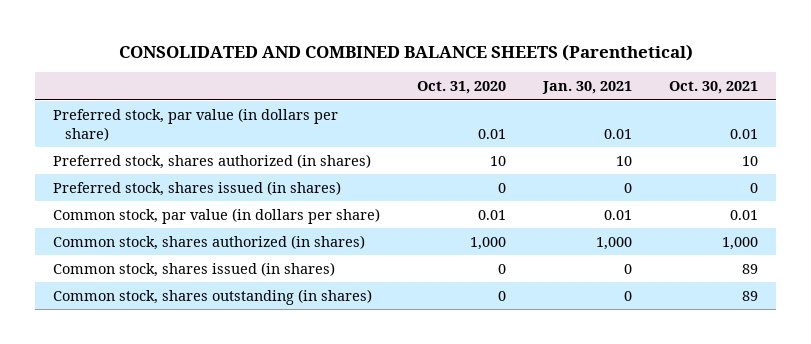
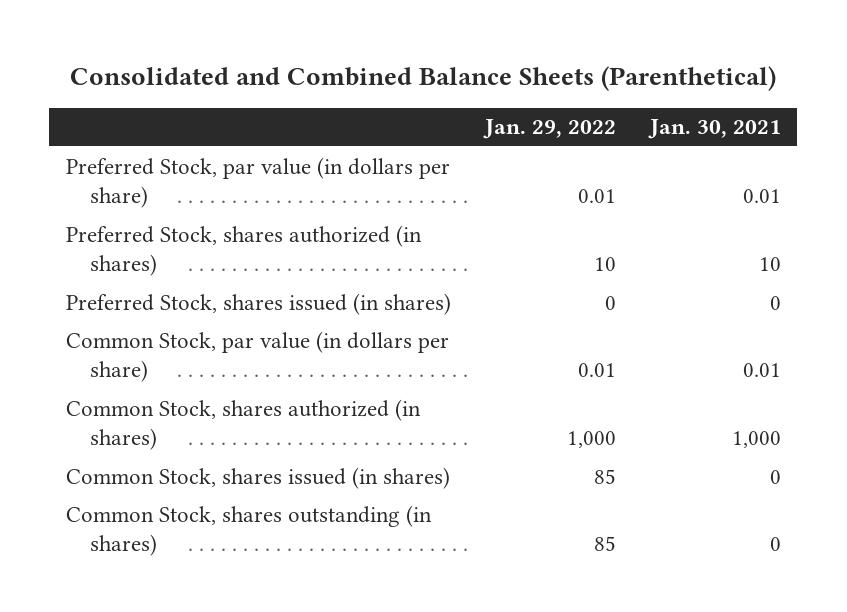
- CONSOLIDATED AND COMBINED BALANCE SHEETS (Parenthetical)
+ Consolidated and Combined Balance Sheets (Parenthetical)
- | Oct. 31, 2020 | Jan. 30, 2021 | Oct. 30, 2021
+ | Jan. 29, 2022 | Jan. 30, 2021
- Preferred stock, par value (in dollars per share) | 0.01 | 0.01 | 0.01
- Preferred stock, shares authorized (in shares) | 10 | 10 | 10
- Preferred stock, shares issued (in shares) | 0 | 0 | 0
- Common stock, par value (in dollars per share) | 0.01 | 0.01 | 0.01
- Common stock, shares authorized (in shares) | 1,000 | 1,000 | 1,000
- Common stock, shares issued (in shares) | 0 | 0 | 89
- Common stock, shares outstanding (in shares) | 0 | 0 | 89
+ Preferred Stock, par value (in dollars per share) | 0.01 | 0.01
+ Preferred Stock, shares authorized (in shares) | 10 | 10
+ Preferred Stock, shares issued (in shares) | 0 | 0
+ Common Stock, par value (in dollars per share) | 0.01 | 0.01
+ Common Stock, shares authorized (in shares) | 1,000 | 1,000
+ Common Stock, shares issued (in shares) | 85 | 0
+ Common Stock, shares outstanding (in shares) | 85 | 0

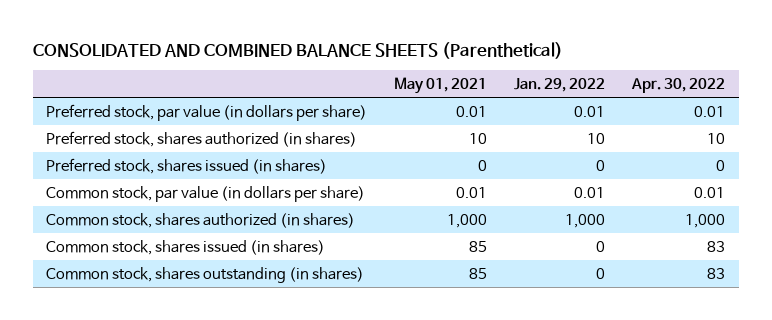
- Consolidated and Combined Balance Sheets (Parenthetical)
+ CONSOLIDATED AND COMBINED BALANCE SHEETS (Parenthetical)
- | Jan. 29, 2022 | Jan. 30, 2021
+ | May 01, 2021 | Jan. 29, 2022 | Apr. 30, 2022
- Preferred Stock, par value (in dollars per share) | 0.01 | 0.01
- Preferred Stock, shares authorized (in shares) | 10 | 10
- Preferred Stock, shares issued (in shares) | 0 | 0
- Common Stock, par value (in dollars per share) | 0.01 | 0.01
- Common Stock, shares authorized (in shares) | 1,000 | 1,000
- Common Stock, shares issued (in shares) | 85 | 0
- Common Stock, shares outstanding (in shares) | 85 | 0
+ Preferred stock, par value (in dollars per share) | 0.01 | 0.01 | 0.01
+ Preferred stock, shares authorized (in shares) | 10 | 10 | 10
+ Preferred stock, shares issued (in shares) | 0 | 0 | 0
+ Common stock, par value (in dollars per share) | 0.01 | 0.01 | 0.01
+ Common stock, shares authorized (in shares) | 1,000 | 1,000 | 1,000
+ Common stock, shares issued (in shares) | 85 | 0 | 83
+ Common stock, shares outstanding (in shares) | 85 | 0 | 83

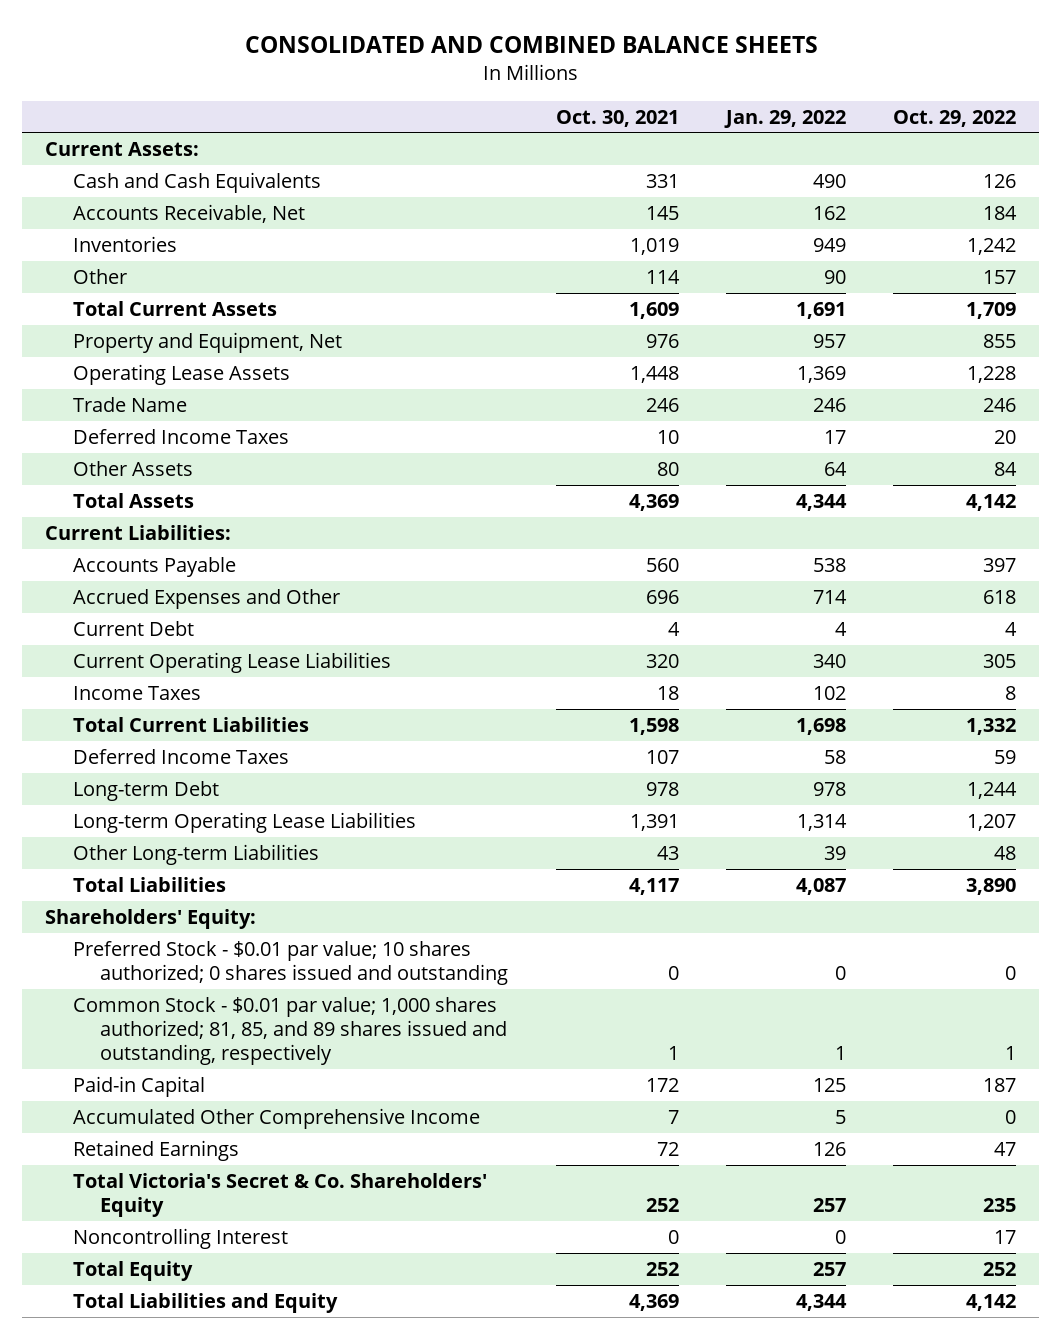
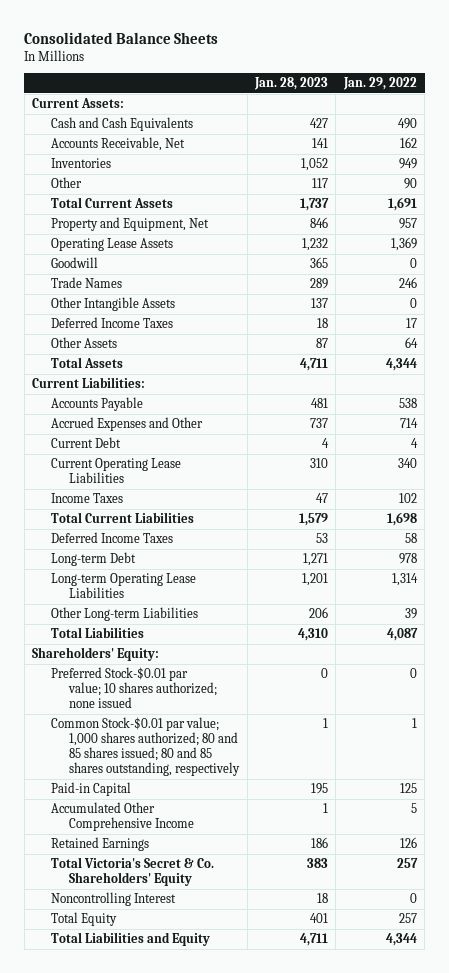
- CONSOLIDATED AND COMBINED BALANCE SHEETS
+ Consolidated Balance Sheets
- | Oct. 30, 2021 | Jan. 29, 2022 | Oct. 29, 2022
+ | Jan. 28, 2023 | Jan. 29, 2022
- Trade Name | 246 | 246 | 246
+ Goodwill | 365 | 0
+ Trade Names | 289 | 246
+ Other Intangible Assets | 137 | 0
- Preferred Stock - $0.01 par value; 10 shares authorized; 0 shares issued and outstanding | 0 | 0 | 0
- Common Stock - $0.01 par value; 1,000 shares authorized; 81, 85, and 89 shares issued and outstanding, respectively | 1 | 1 | 1
+ Preferred Stock-$0.01 par value; 10 shares authorized; none issued | 0 | 0
+ Common Stock-$0.01 par value; 1,000 shares authorized; 80 and 85 shares issued; 80 and 85 shares outstanding, respectively | 1 | 1

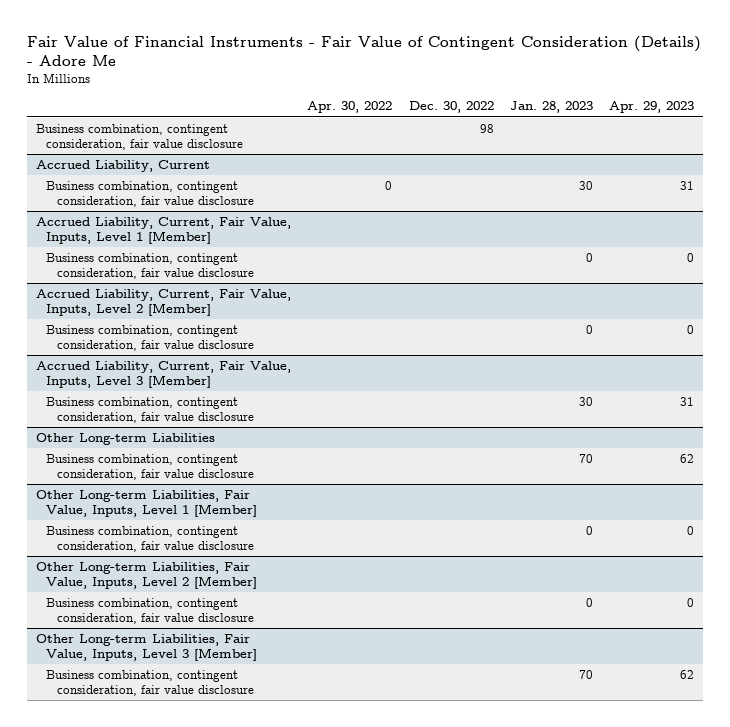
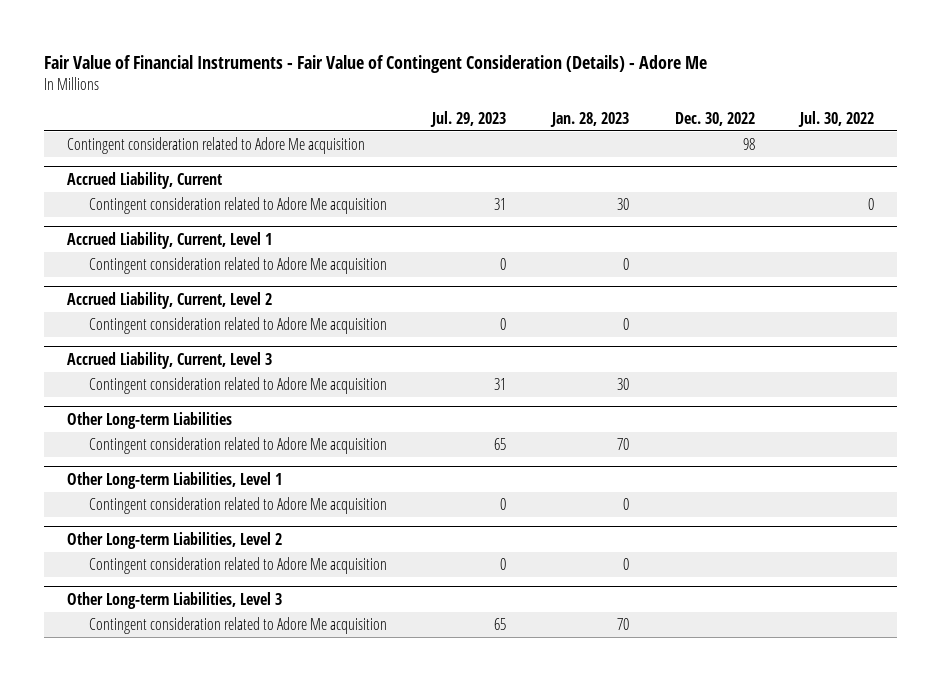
- | Apr. 30, 2022 | Dec. 30, 2022 | Jan. 28, 2023 | Apr. 29, 2023
+ | Jul. 29, 2023 | Jan. 28, 2023 | Dec. 30, 2022 | Jul. 30, 2022
- Business combination, contingent consideration, fair value disclosure | | 98 | |
+ Contingent consideration related to Adore Me acquisition | | | 98 |
@ Accrued Liability, Current
- Business combination, contingent consideration, fair value disclosure | 0 | | 30 | 31
- Accrued Liability, Current, Fair Value, Inputs, Level 1 [Member]
- Business combination, contingent consideration, fair value disclosure | | | 0 | 0
- Accrued Liability, Current, Fair Value, Inputs, Level 2 [Member]
- Business combination, contingent consideration, fair value disclosure | | | 0 | 0
- Accrued Liability, Current, Fair Value, Inputs, Level 3 [Member]
- Business combination, contingent consideration, fair value disclosure | | | 30 | 31
@ Accrued Liability, Current
+ Contingent consideration related to Adore Me acquisition | 31 | 30 | | 0
+ Accrued Liability, Current, Level 1
+ Contingent consideration related to Adore Me acquisition | 0 | 0 | |
+ Accrued Liability, Current, Level 2
+ Contingent consideration related to Adore Me acquisition | 0 | 0 | |
+ Accrued Liability, Current, Level 3
+ Contingent consideration related to Adore Me acquisition | 31 | 30 | |
@ Other Long-term Liabilities
- Business combination, contingent consideration, fair value disclosure | | | 70 | 62
- Other Long-term Liabilities, Fair Value, Inputs, Level 1 [Member]
- Business combination, contingent consideration, fair value disclosure | | | 0 | 0
- Other Long-term Liabilities, Fair Value, Inputs, Level 2 [Member]
- Business combination, contingent consideration, fair value disclosure | | | 0 | 0
- Other Long-term Liabilities, Fair Value, Inputs, Level 3 [Member]
- Business combination, contingent consideration, fair value disclosure | | | 70 | 62
@ Other Long-term Liabilities
+ Contingent consideration related to Adore Me acquisition | 65 | 70 | |
+ Other Long-term Liabilities, Level 1
+ Contingent consideration related to Adore Me acquisition | 0 | 0 | |
+ Other Long-term Liabilities, Level 2
+ Contingent consideration related to Adore Me acquisition | 0 | 0 | |
+ Other Long-term Liabilities, Level 3
+ Contingent consideration related to Adore Me acquisition | 65 | 70 | |

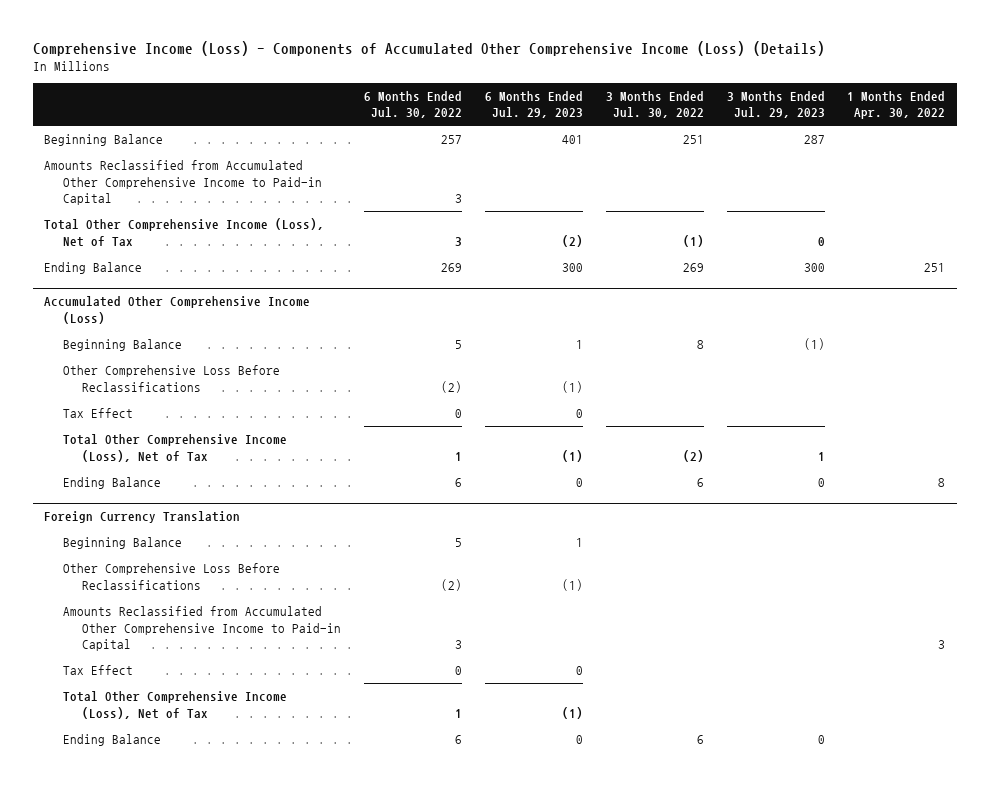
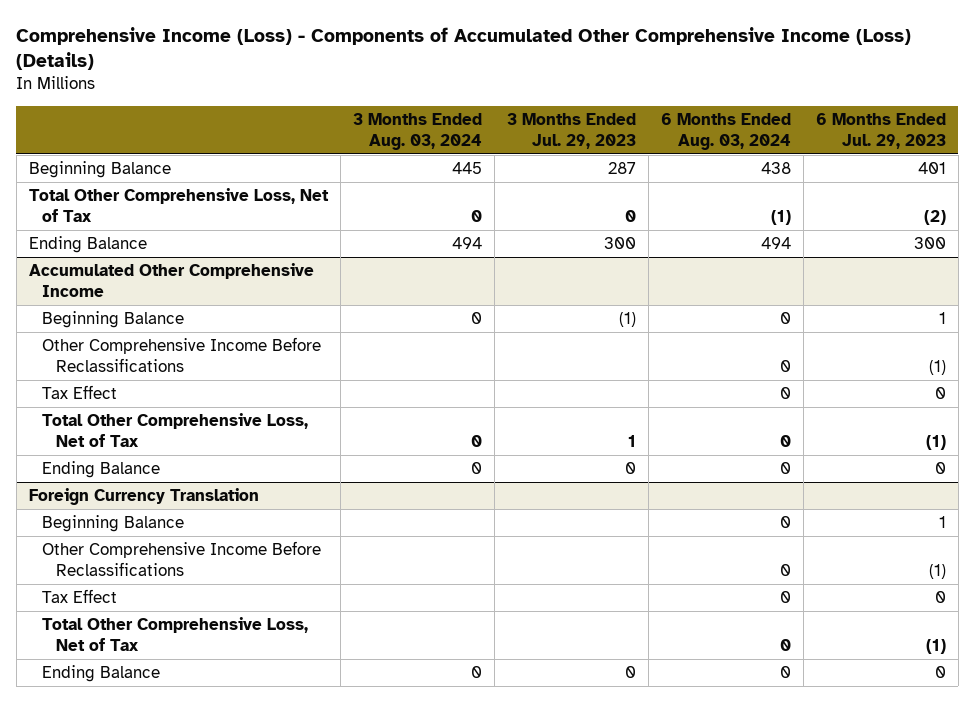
- | 6 Months Ended Jul. 30, 2022 | 6 Months Ended Jul. 29, 2023 | 3 Months Ended Jul. 30, 2022 | 3 Months Ended Jul. 29, 2023 | 1 Months Ended Apr. 30, 2022
+ | 3 Months Ended Aug. 03, 2024 | 3 Months Ended Jul. 29, 2023 | 6 Months Ended Aug. 03, 2024 | 6 Months Ended Jul. 29, 2023
- Amounts Reclassified from Accumulated Other Comprehensive Income to Paid-in Capital | 3 | | | |
- Total Other Comprehensive Income (Loss), Net of Tax | 3 | (2) | (1) | 0 |
+ Total Other Comprehensive Loss, Net of Tax | 0 | 0 | (1) | (2)
- Accumulated Other Comprehensive Income (Loss)
+ Accumulated Other Comprehensive Income
- Other Comprehensive Loss Before Reclassifications | (2) | (1) | | |
+ Other Comprehensive Income Before Reclassifications | | | 0 | (1)
- Total Other Comprehensive Income (Loss), Net of Tax | 1 | (1) | (2) | 1 |
+ Total Other Comprehensive Loss, Net of Tax | 0 | 1 | 0 | (1)
@ Foreign Currency Translation
- Other Comprehensive Loss Before Reclassifications | (2) | (1) | | |
- Amounts Reclassified from Accumulated Other Comprehensive Income to Paid-in Capital | 3 | | | | 3
+ Other Comprehensive Income Before Reclassifications | | | 0 | (1)
- Total Other Comprehensive Income (Loss), Net of Tax | 1 | (1) | | |
+ Total Other Comprehensive Loss, Net of Tax | | | 0 | (1)

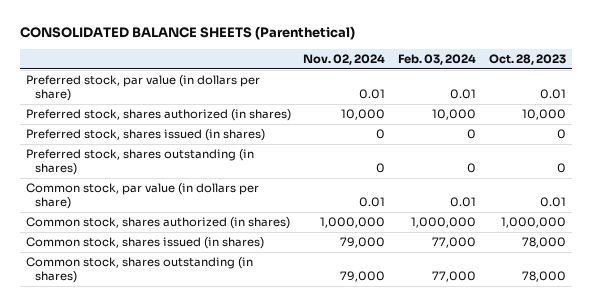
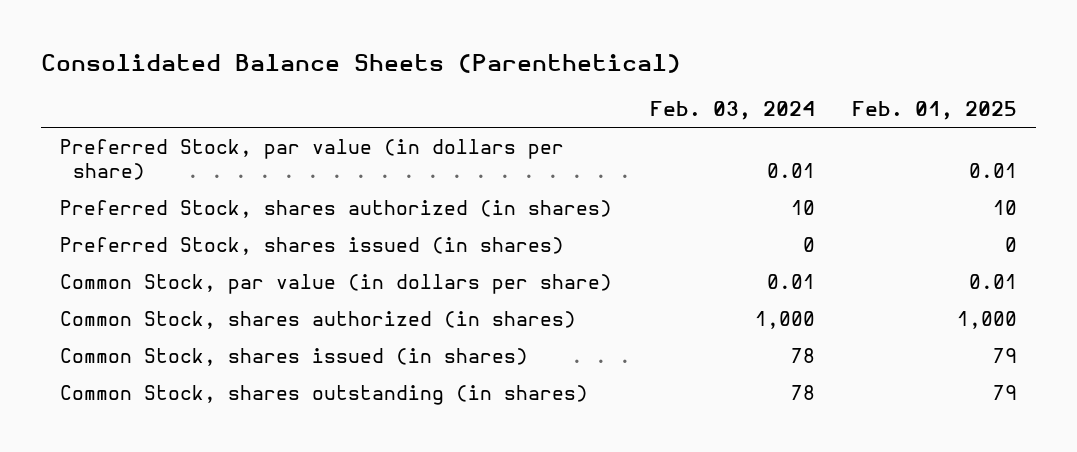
- CONSOLIDATED BALANCE SHEETS (Parenthetical)
+ Consolidated Balance Sheets (Parenthetical)
- | Nov. 02, 2024 | Feb. 03, 2024 | Oct. 28, 2023
+ | Feb. 03, 2024 | Feb. 01, 2025
- Preferred stock, par value (in dollars per share) | 0.01 | 0.01 | 0.01
- Preferred stock, shares authorized (in shares) | 10,000 | 10,000 | 10,000
- Preferred stock, shares issued (in shares) | 0 | 0 | 0
- Preferred stock, shares outstanding (in shares) | 0 | 0 | 0
- Common stock, par value (in dollars per share) | 0.01 | 0.01 | 0.01
- Common stock, shares authorized (in shares) | 1,000,000 | 1,000,000 | 1,000,000
- Common stock, shares issued (in shares) | 79,000 | 77,000 | 78,000
- Common stock, shares outstanding (in shares) | 79,000 | 77,000 | 78,000
+ Preferred Stock, par value (in dollars per share) | 0.01 | 0.01
+ Preferred Stock, shares authorized (in shares) | 10 | 10
+ Preferred Stock, shares issued (in shares) | 0 | 0
+ Common Stock, par value (in dollars per share) | 0.01 | 0.01
+ Common Stock, shares authorized (in shares) | 1,000 | 1,000
+ Common Stock, shares issued (in shares) | 78 | 79
+ Common Stock, shares outstanding (in shares) | 78 | 79

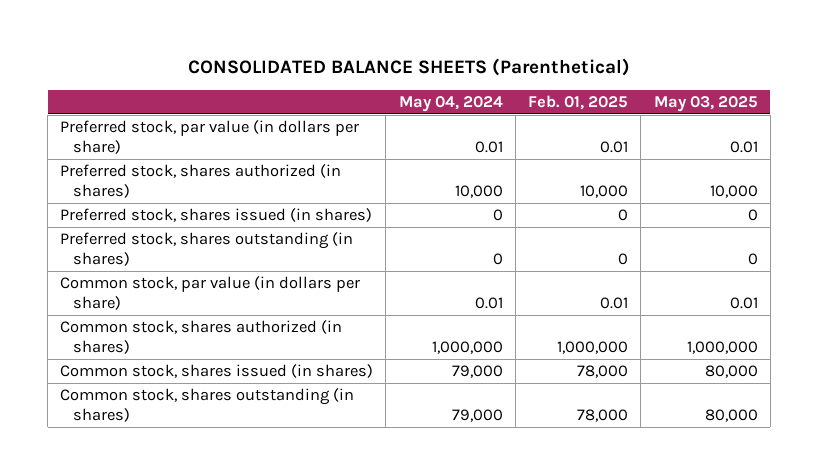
- Consolidated Balance Sheets (Parenthetical)
+ CONSOLIDATED BALANCE SHEETS (Parenthetical)
- | Feb. 03, 2024 | Feb. 01, 2025
+ | May 04, 2024 | Feb. 01, 2025 | May 03, 2025
- Preferred Stock, par value (in dollars per share) | 0.01 | 0.01
- Preferred Stock, shares authorized (in shares) | 10 | 10
- Preferred Stock, shares issued (in shares) | 0 | 0
- Common Stock, par value (in dollars per share) | 0.01 | 0.01
- Common Stock, shares authorized (in shares) | 1,000 | 1,000
- Common Stock, shares issued (in shares) | 78 | 79
- Common Stock, shares outstanding (in shares) | 78 | 79
+ Preferred stock, par value (in dollars per share) | 0.01 | 0.01 | 0.01
+ Preferred stock, shares authorized (in shares) | 10,000 | 10,000 | 10,000
+ Preferred stock, shares issued (in shares) | 0 | 0 | 0
+ Preferred stock, shares outstanding (in shares) | 0 | 0 | 0
+ Common stock, par value (in dollars per share) | 0.01 | 0.01 | 0.01
+ Common stock, shares authorized (in shares) | 1,000,000 | 1,000,000 | 1,000,000
+ Common stock, shares issued (in shares) | 79,000 | 78,000 | 80,000
+ Common stock, shares outstanding (in shares) | 79,000 | 78,000 | 80,000

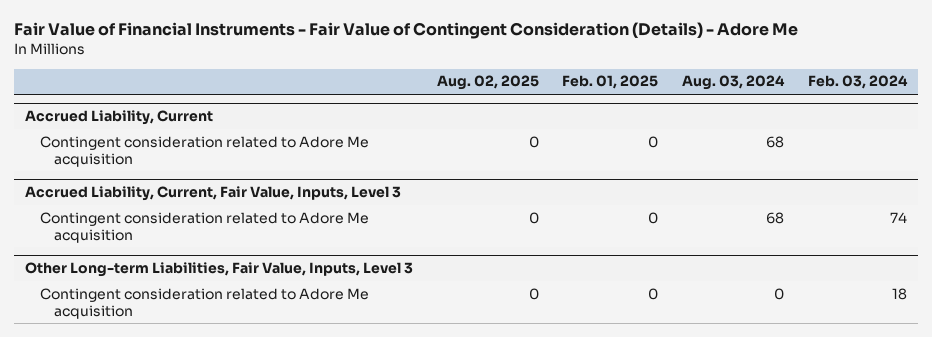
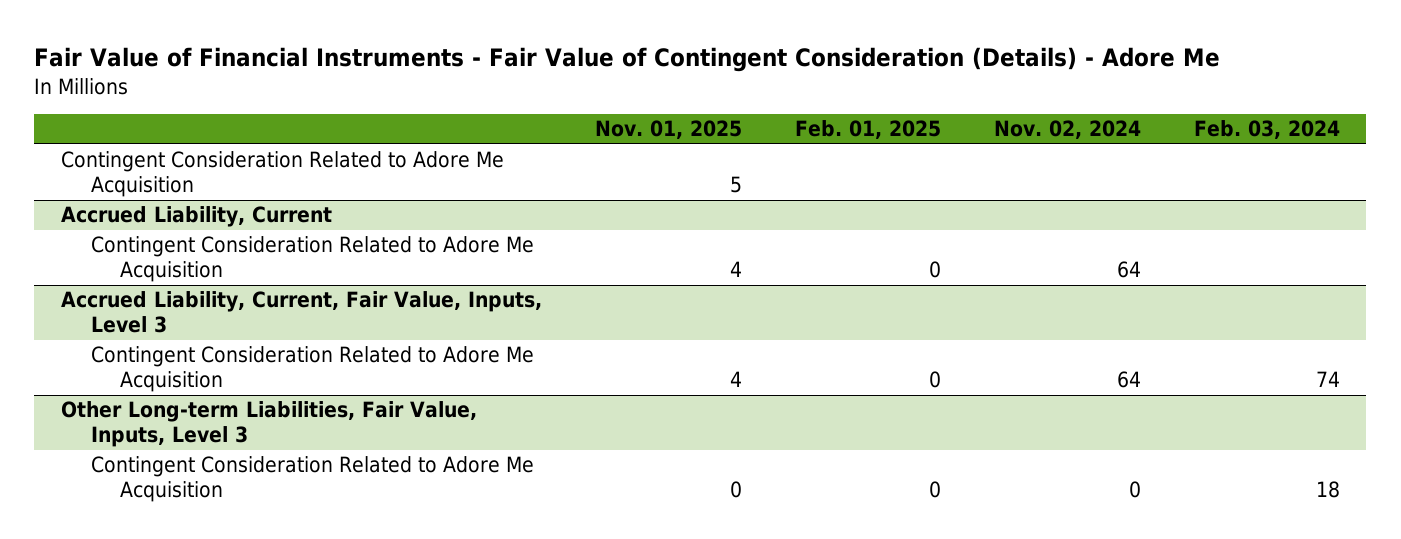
- | Aug. 02, 2025 | Feb. 01, 2025 | Aug. 03, 2024 | Feb. 03, 2024
+ | Nov. 01, 2025 | Feb. 01, 2025 | Nov. 02, 2024 | Feb. 03, 2024
+ Contingent Consideration Related to Adore Me Acquisition | 5 | | |
@ Accrued Liability, Current
- Contingent consideration related to Adore Me acquisition | 0 | 0 | 68 |
+ Contingent Consideration Related to Adore Me Acquisition | 4 | 0 | 64 |
@ Accrued Liability, Current, Fair Value, Inputs, Level 3
- Contingent consideration related to Adore Me acquisition | 0 | 0 | 68 | 74
+ Contingent Consideration Related to Adore Me Acquisition | 4 | 0 | 64 | 74
@ Other Long-term Liabilities, Fair Value, Inputs, Level 3
- Contingent consideration related to Adore Me acquisition | 0 | 0 | 0 | 18
+ Contingent Consideration Related to Adore Me Acquisition | 0 | 0 | 0 | 18

